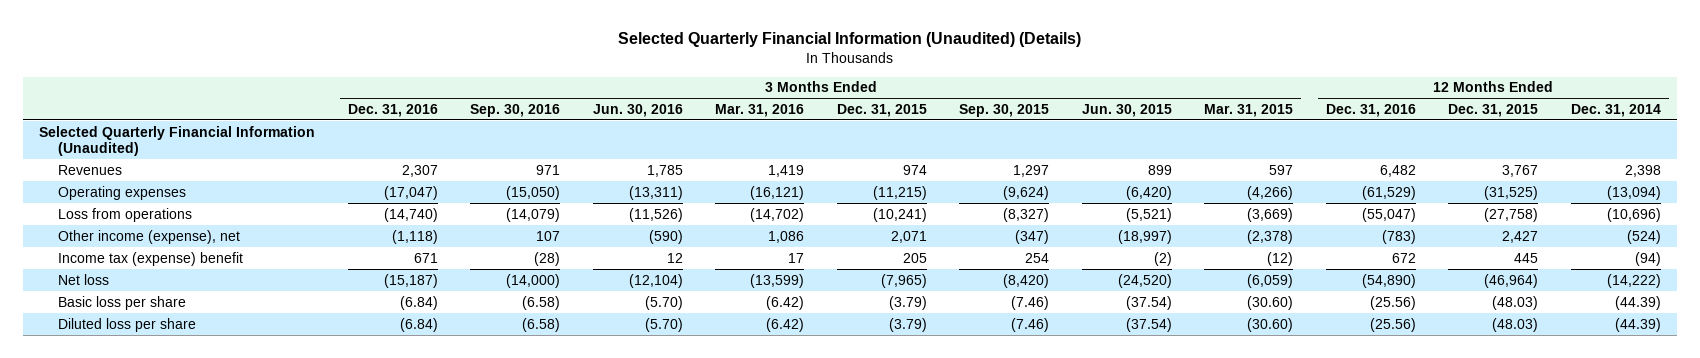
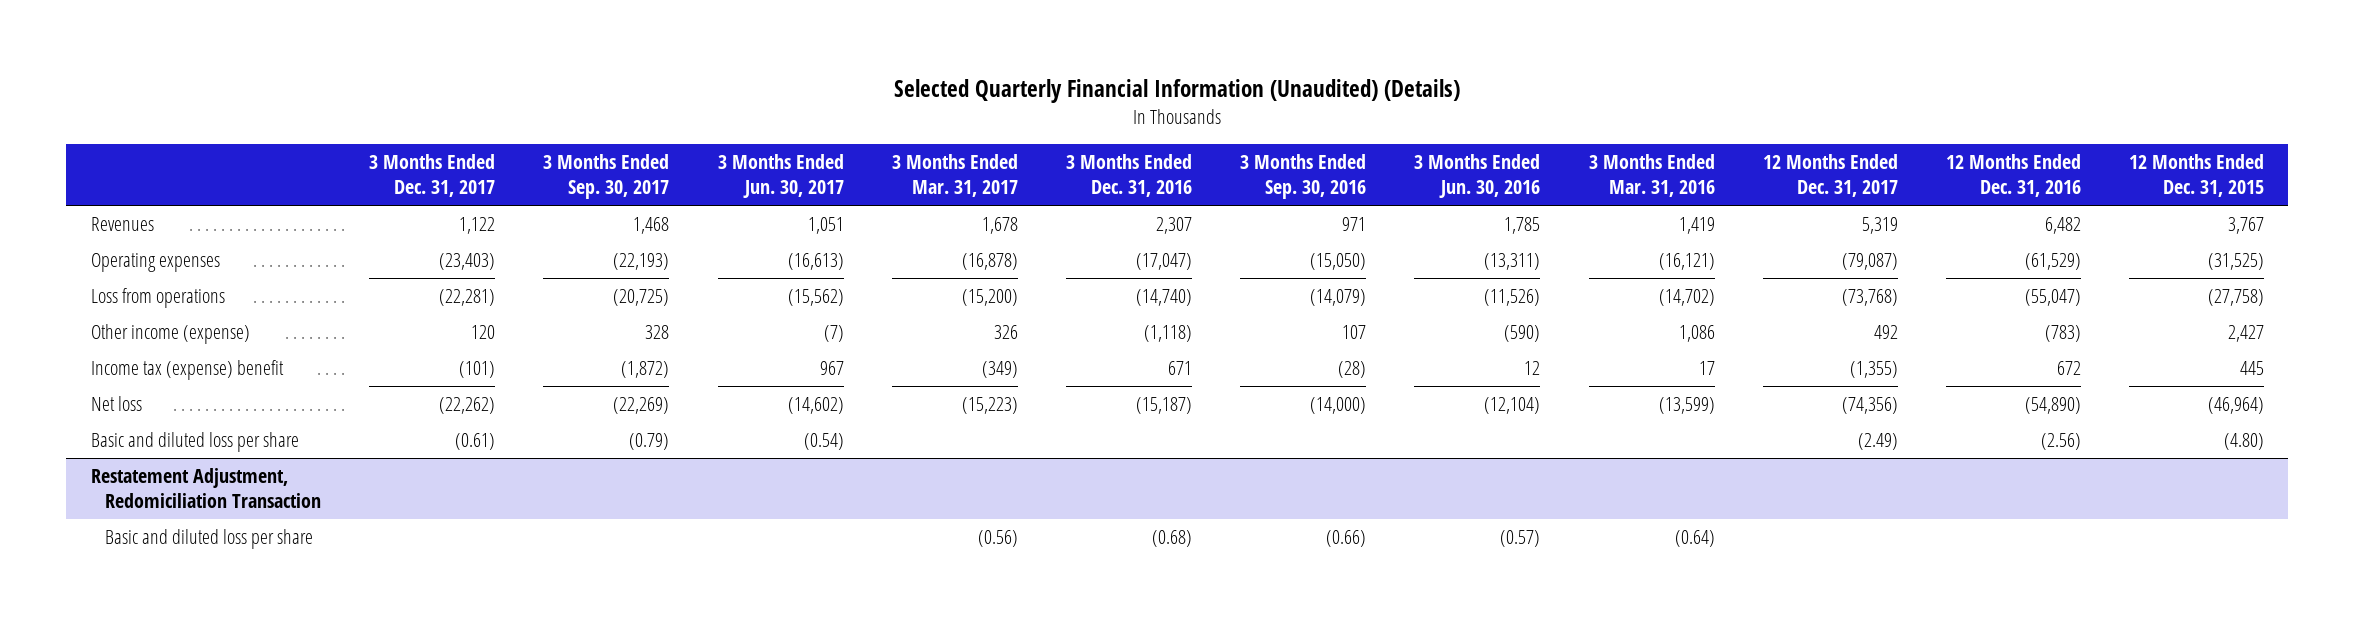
- | 3 Months Ended Dec. 31, 2016 | 3 Months Ended Sep. 30, 2016 | 3 Months Ended Jun. 30, 2016 | 3 Months Ended Mar. 31, 2016 | 3 Months Ended Dec. 31, 2015 | 3 Months Ended Sep. 30, 2015 | 3 Months Ended Jun. 30, 2015 | 3 Months Ended Mar. 31, 2015 | 12 Months Ended Dec. 31, 2016 | 12 Months Ended Dec. 31, 2015 | 12 Months Ended Dec. 31, 2014
+ | 3 Months Ended Dec. 31, 2017 | 3 Months Ended Sep. 30, 2017 | 3 Months Ended Jun. 30, 2017 | 3 Months Ended Mar. 31, 2017 | 3 Months Ended Dec. 31, 2016 | 3 Months Ended Sep. 30, 2016 | 3 Months Ended Jun. 30, 2016 | 3 Months Ended Mar. 31, 2016 | 12 Months Ended Dec. 31, 2017 | 12 Months Ended Dec. 31, 2016 | 12 Months Ended Dec. 31, 2015
- Selected Quarterly Financial Information (Unaudited)
- Other income (expense), net | (1,118) | 107 | (590) | 1,086 | 2,071 | (347) | (18,997) | (2,378) | (783) | 2,427 | (524)
+ Other income (expense) | 120 | 328 | (7) | 326 | (1,118) | 107 | (590) | 1,086 | 492 | (783) | 2,427
- Basic loss per share | (6.84) | (6.58) | (5.70) | (6.42) | (3.79) | (7.46) | (37.54) | (30.60) | (25.56) | (48.03) | (44.39)
- Diluted loss per share | (6.84) | (6.58) | (5.70) | (6.42) | (3.79) | (7.46) | (37.54) | (30.60) | (25.56) | (48.03) | (44.39)
+ Basic and diluted loss per share | (0.61) | (0.79) | (0.54) | | | | | | (2.49) | (2.56) | (4.80)
+ Restatement Adjustment, Redomiciliation Transaction
+ Basic and diluted loss per share | | | | (0.56) | (0.68) | (0.66) | (0.57) | (0.64) | | |

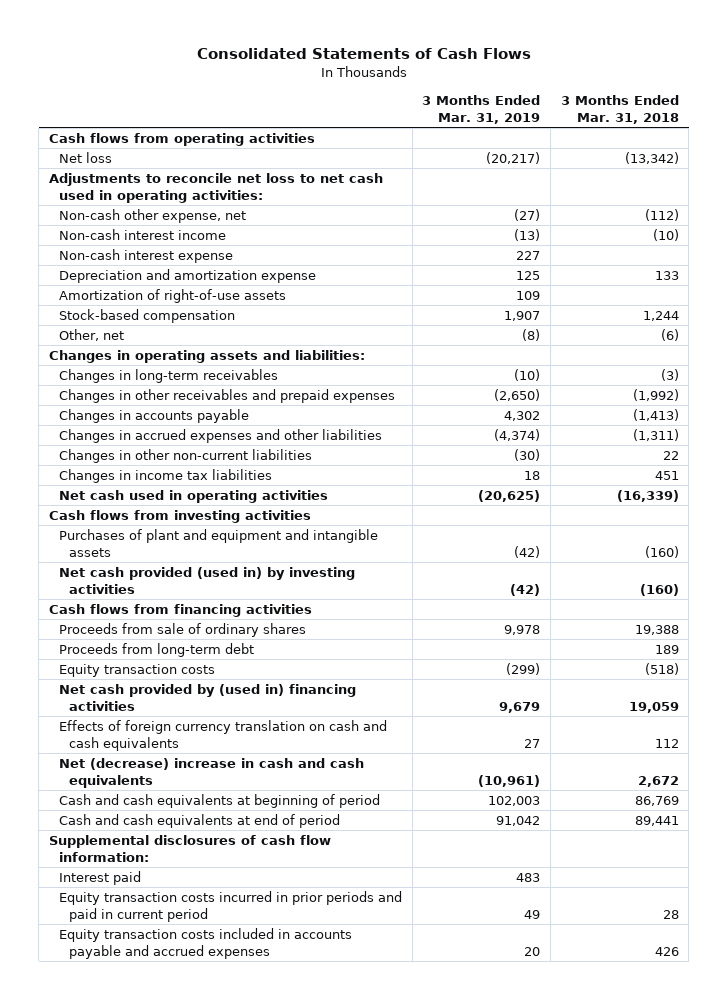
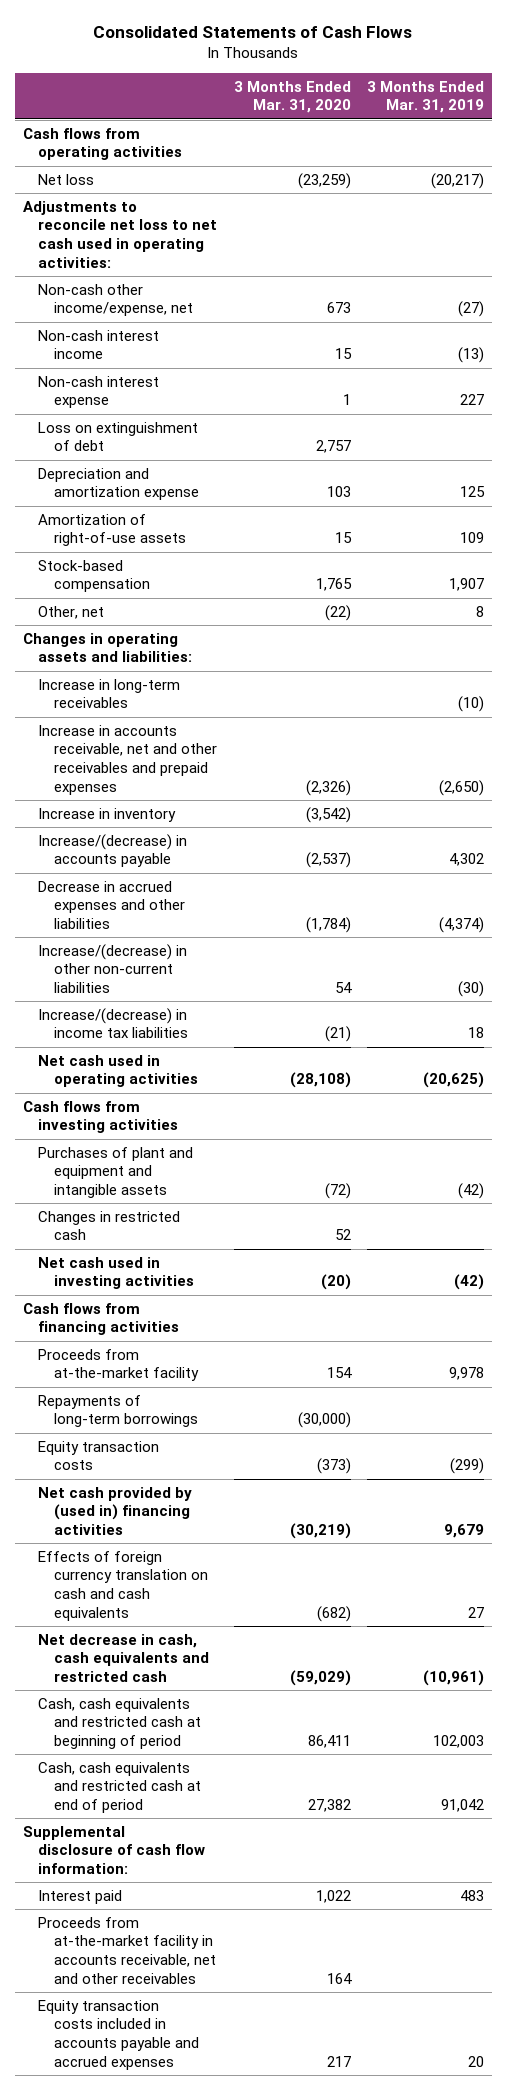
- | 3 Months Ended Mar. 31, 2019 | 3 Months Ended Mar. 31, 2018
+ | 3 Months Ended Mar. 31, 2020 | 3 Months Ended Mar. 31, 2019
- Non-cash other expense, net | (27) | (112)
+ Non-cash other income/expense, net | 673 | (27)
+ Loss on extinguishment of debt | 2,757 |
- Other, net | (8) | (6)
+ Other, net | (22) | 8
- Changes in long-term receivables | (10) | (3)
- Changes in other receivables and prepaid expenses | (2,650) | (1,992)
- Changes in accounts payable | 4,302 | (1,413)
- Changes in accrued expenses and other liabilities | (4,374) | (1,311)
- Changes in other non-current liabilities | (30) | 22
- Changes in income tax liabilities | 18 | 451
+ Increase in long-term receivables | | (10)
+ Increase in accounts receivable, net and other receivables and prepaid expenses | (2,326) | (2,650)
+ Increase in inventory | (3,542) |
+ Increase/(decrease) in accounts payable | (2,537) | 4,302
+ Decrease in accrued expenses and other liabilities | (1,784) | (4,374)
+ Increase/(decrease) in other non-current liabilities | 54 | (30)
+ Increase/(decrease) in income tax liabilities | (21) | 18
- Net cash provided (used in) by investing activities | (42) | (160)
+ Changes in restricted cash | 52 |
+ Net cash used in investing activities | (20) | (42)
- Proceeds from sale of ordinary shares | 9,978 | 19,388
- Proceeds from long-term debt | | 189
+ Proceeds from at-the-market facility | 154 | 9,978
+ Repayments of long-term borrowings | (30,000) |
- Net (decrease) increase in cash and cash equivalents | (10,961) | 2,672
- Cash and cash equivalents at beginning of period | 102,003 | 86,769
- Cash and cash equivalents at end of period | 91,042 | 89,441
- Supplemental disclosures of cash flow information:
+ Net decrease in cash, cash equivalents and restricted cash | (59,029) | (10,961)
+ Cash, cash equivalents and restricted cash at beginning of period | 86,411 | 102,003
+ Cash, cash equivalents and restricted cash at end of period | 27,382 | 91,042
+ Supplemental disclosure of cash flow information:
- Equity transaction costs incurred in prior periods and paid in current period | 49 | 28
+ Proceeds from at-the-market facility in accounts receivable, net and other receivables | 164 |

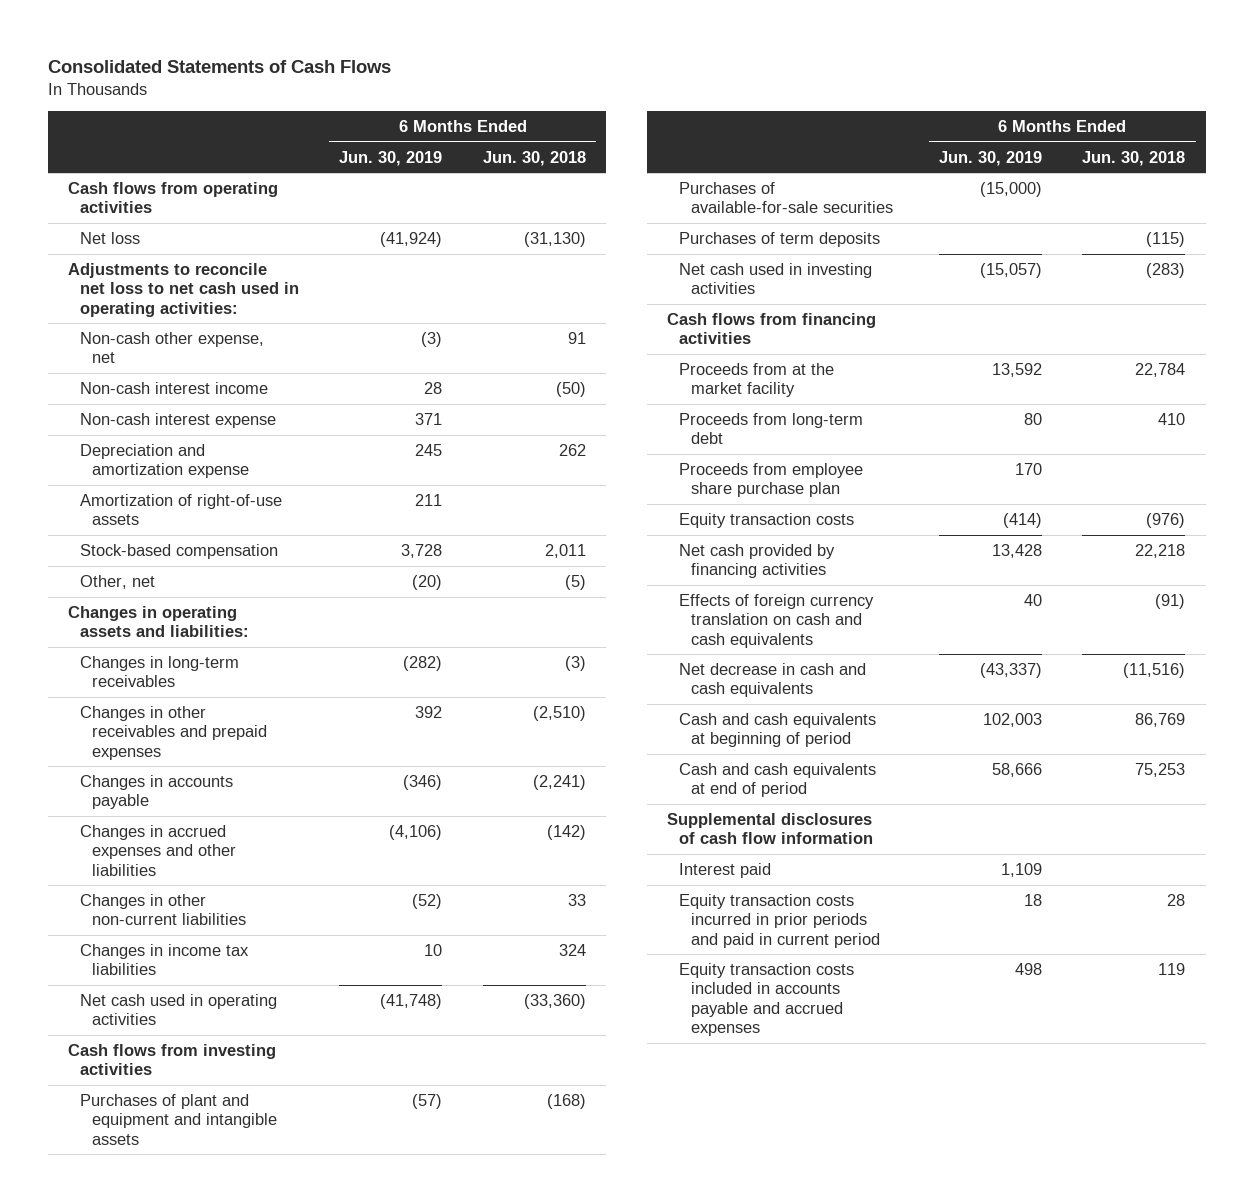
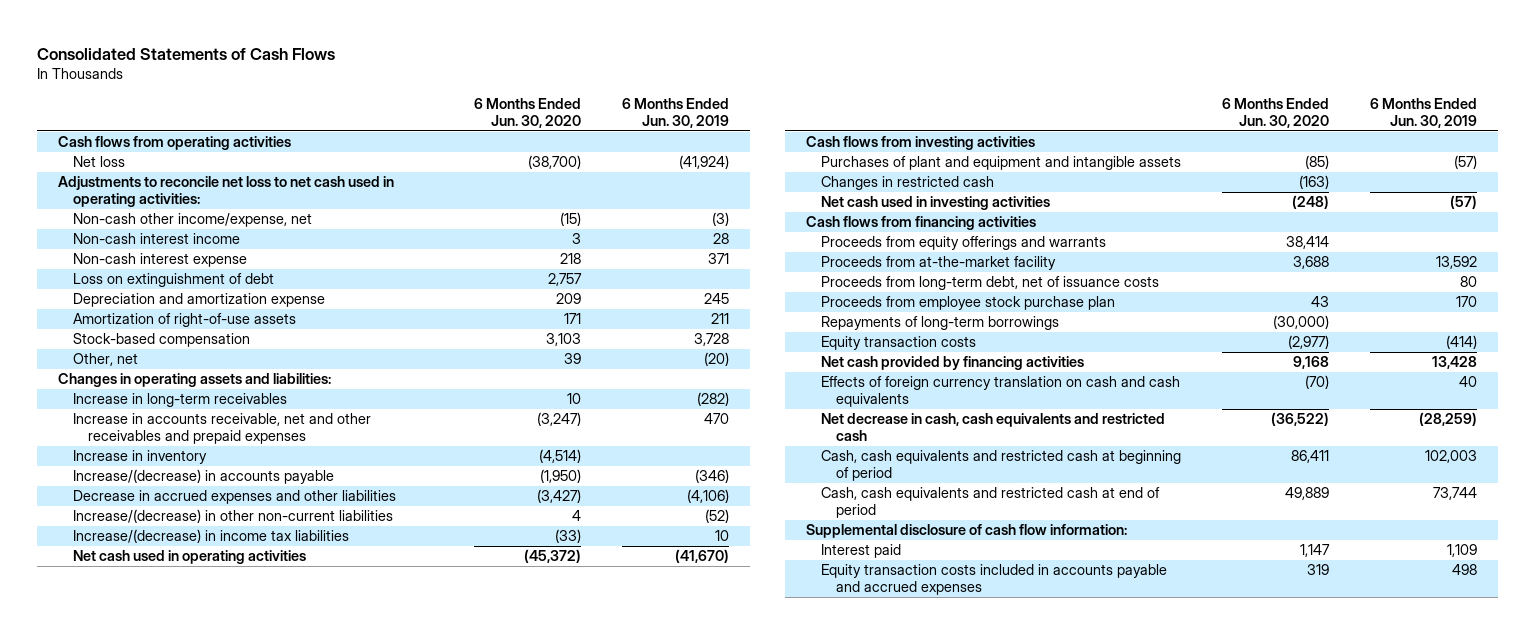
- | 6 Months Ended Jun. 30, 2019 | 6 Months Ended Jun. 30, 2018
+ | 6 Months Ended Jun. 30, 2020 | 6 Months Ended Jun. 30, 2019
- Non-cash other expense, net | (3) | 91
+ Non-cash other income/expense, net | (15) | (3)
+ Loss on extinguishment of debt | 2,757 |
- Changes in long-term receivables | (282) | (3)
- Changes in other receivables and prepaid expenses | 392 | (2,510)
- Changes in accounts payable | (346) | (2,241)
- Changes in accrued expenses and other liabilities | (4,106) | (142)
- Changes in other non-current liabilities | (52) | 33
- Changes in income tax liabilities | 10 | 324
- Net cash used in operating activities | (41,748) | (33,360)
+ Increase in long-term receivables | 10 | (282)
+ Increase in accounts receivable, net and other receivables and prepaid expenses | (3,247) | 470
+ Increase in inventory | (4,514) |
+ Increase/(decrease) in accounts payable | (1,950) | (346)
+ Decrease in accrued expenses and other liabilities | (3,427) | (4,106)
+ Increase/(decrease) in other non-current liabilities | 4 | (52)
+ Increase/(decrease) in income tax liabilities | (33) | 10
+ Net cash used in operating activities | (45,372) | (41,670)
- Purchases of available-for-sale securities | (15,000) |
- Purchases of term deposits | | (115)
- Net cash used in investing activities | (15,057) | (283)
+ Changes in restricted cash | (163) |
+ Net cash used in investing activities | (248) | (57)
- Proceeds from at the market facility | 13,592 | 22,784
- Proceeds from long-term debt | 80 | 410
- Proceeds from employee share purchase plan | 170 |
+ Proceeds from equity offerings and warrants | 38,414 |
+ Proceeds from at-the-market facility | 3,688 | 13,592
+ Proceeds from long-term debt, net of issuance costs | | 80
+ Proceeds from employee stock purchase plan | 43 | 170
+ Repayments of long-term borrowings | (30,000) |
- Net decrease in cash and cash equivalents | (43,337) | (11,516)
- Cash and cash equivalents at beginning of period | 102,003 | 86,769
- Cash and cash equivalents at end of period | 58,666 | 75,253
- Supplemental disclosures of cash flow information
+ Net decrease in cash, cash equivalents and restricted cash | (36,522) | (28,259)
+ Cash, cash equivalents and restricted cash at beginning of period | 86,411 | 102,003
+ Cash, cash equivalents and restricted cash at end of period | 49,889 | 73,744
+ Supplemental disclosure of cash flow information:
- Equity transaction costs incurred in prior periods and paid in current period | 18 | 28

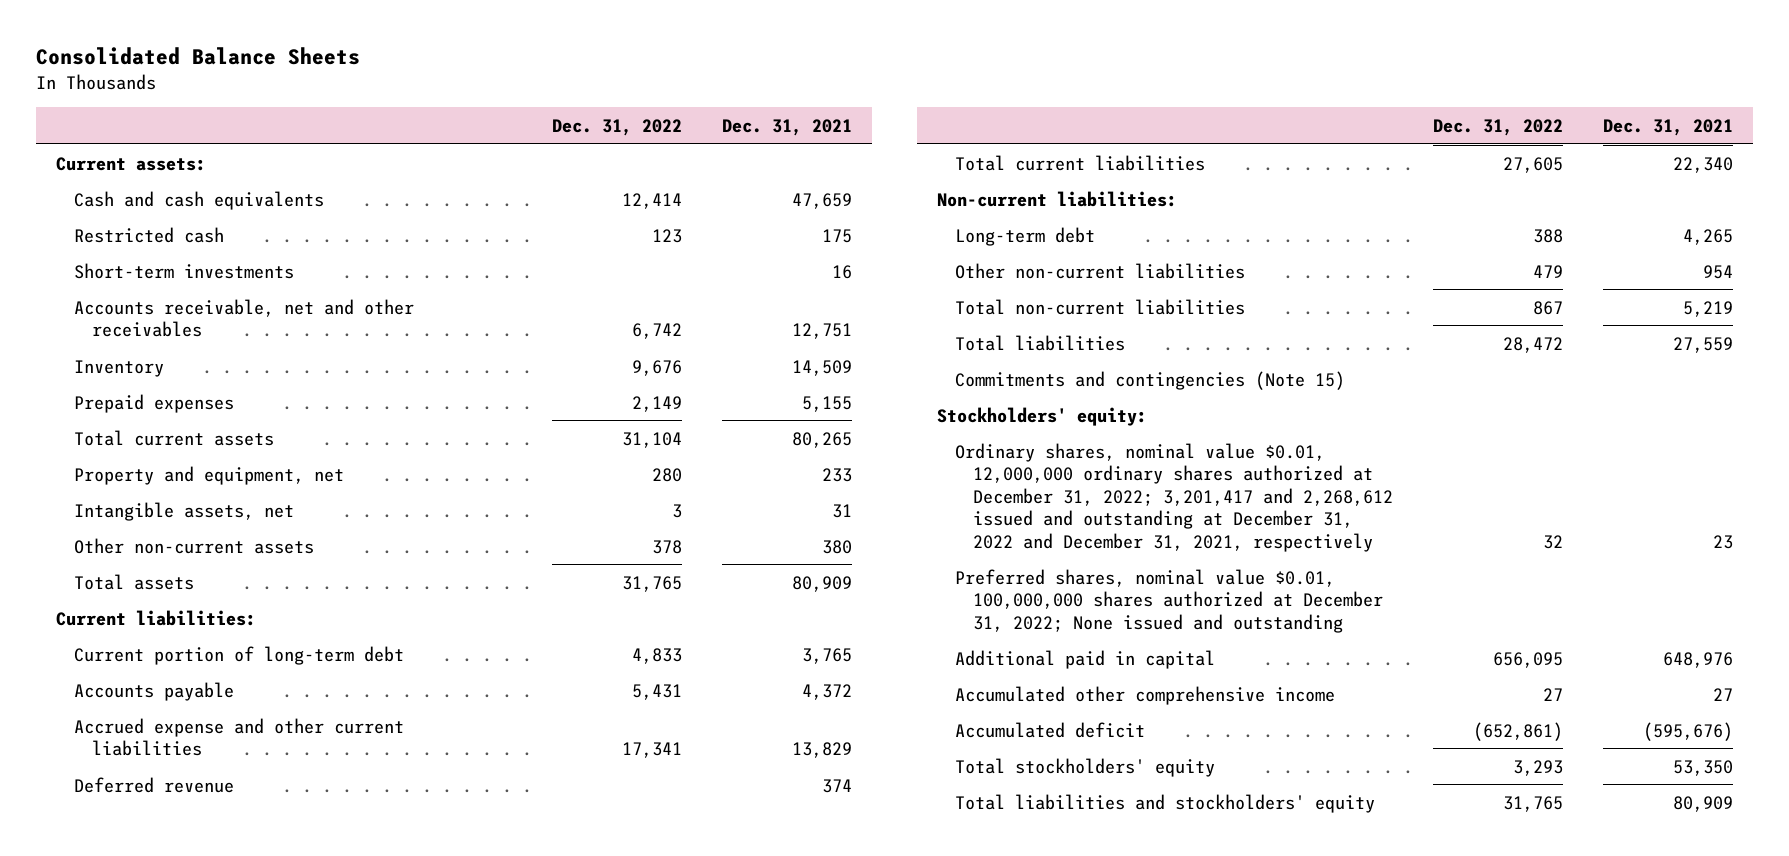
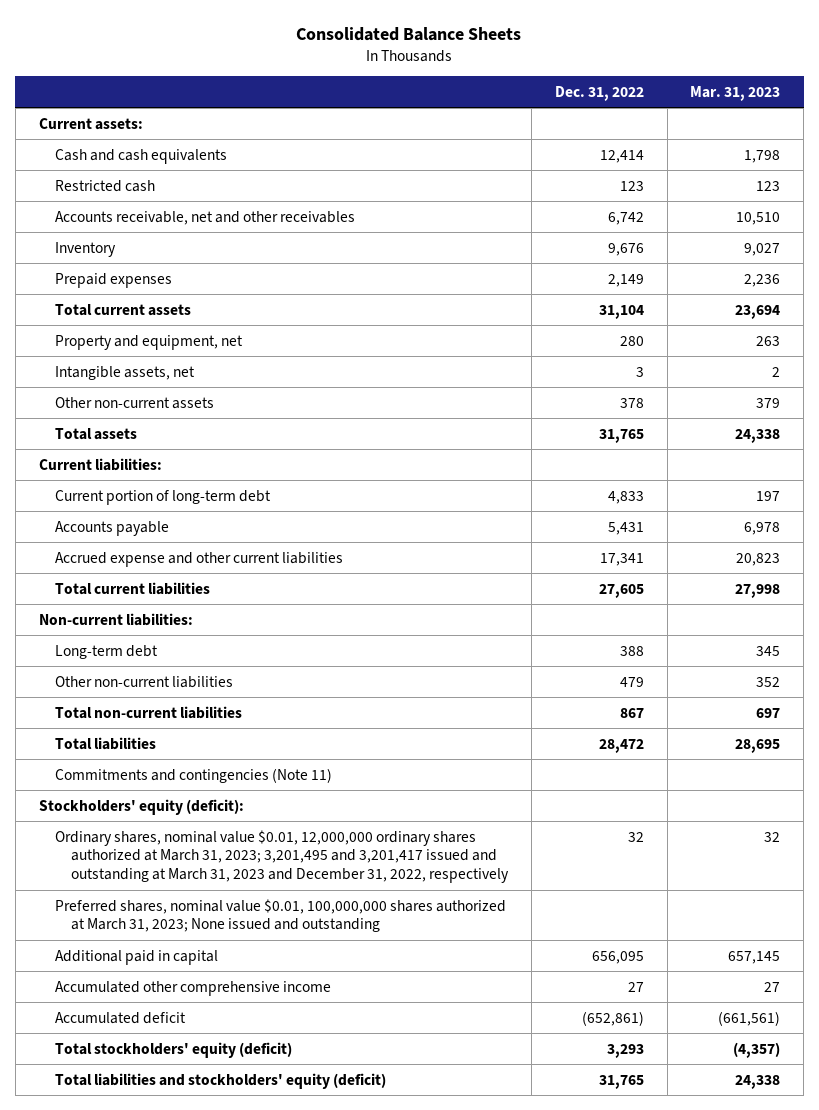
- | Dec. 31, 2022 | Dec. 31, 2021
+ | Dec. 31, 2022 | Mar. 31, 2023
- Short-term investments | | 16
- Deferred revenue | | 374
- Commitments and contingencies (Note 15)
- Stockholders' equity:
- Ordinary shares, nominal value $0.01, 12,000,000 ordinary shares authorized at December 31, 2022; 3,201,417 and 2,268,612 issued and outstanding at December 31, 2022 and December 31, 2021, respectively | 32 | 23
- Preferred shares, nominal value $0.01, 100,000,000 shares authorized at December 31, 2022; None issued and outstanding
+ Commitments and contingencies (Note 11)
+ Stockholders' equity (deficit):
+ Ordinary shares, nominal value $0.01, 12,000,000 ordinary shares authorized at March 31, 2023; 3,201,495 and 3,201,417 issued and outstanding at March 31, 2023 and December 31, 2022, respectively | 32 | 32
+ Preferred shares, nominal value $0.01, 100,000,000 shares authorized at March 31, 2023; None issued and outstanding
- Total stockholders' equity | 3,293 | 53,350
- Total liabilities and stockholders' equity | 31,765 | 80,909
+ Total stockholders' equity (deficit) | 3,293 | (4,357)
+ Total liabilities and stockholders' equity (deficit) | 31,765 | 24,338

